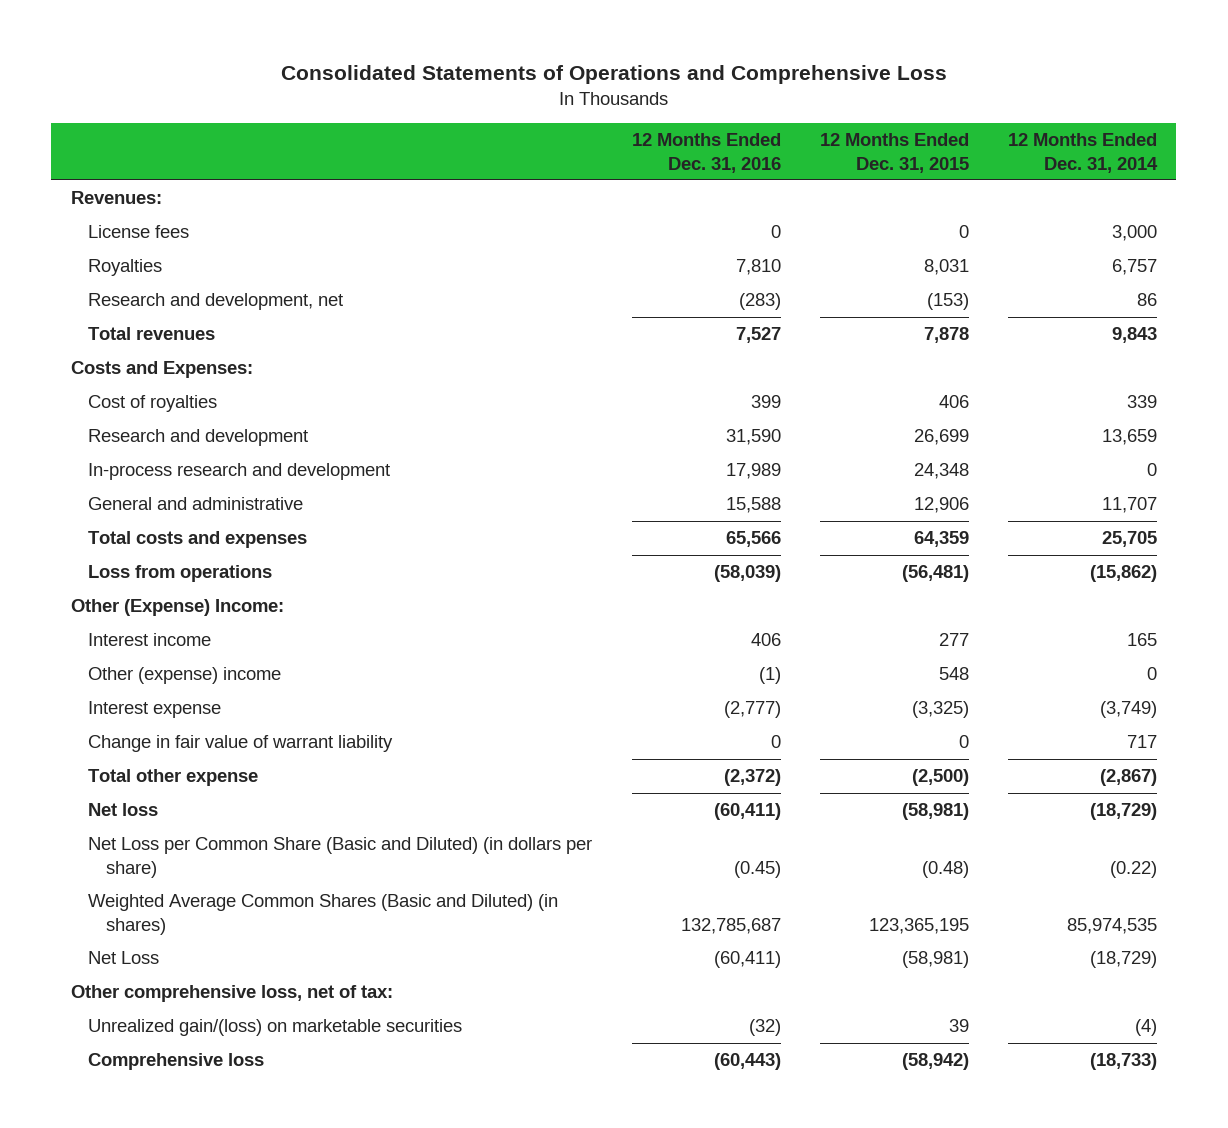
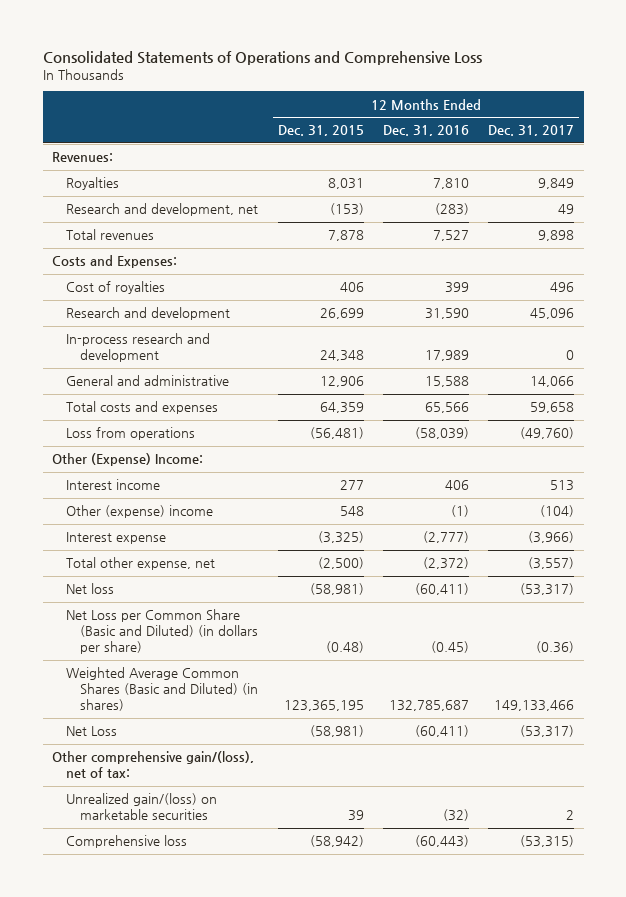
- | 12 Months Ended Dec. 31, 2016 | 12 Months Ended Dec. 31, 2015 | 12 Months Ended Dec. 31, 2014
+ | 12 Months Ended Dec. 31, 2015 | 12 Months Ended Dec. 31, 2016 | 12 Months Ended Dec. 31, 2017
- License fees | 0 | 0 | 3,000
- Change in fair value of warrant liability | 0 | 0 | 717
- Total other expense | (2,372) | (2,500) | (2,867)
+ Total other expense, net | (2,500) | (2,372) | (3,557)
- Other comprehensive loss, net of tax:
+ Other comprehensive gain/(loss), net of tax:

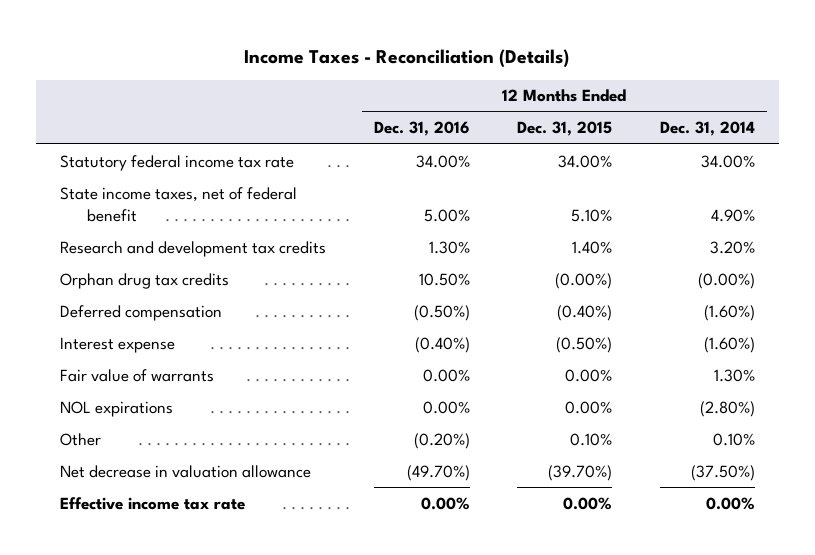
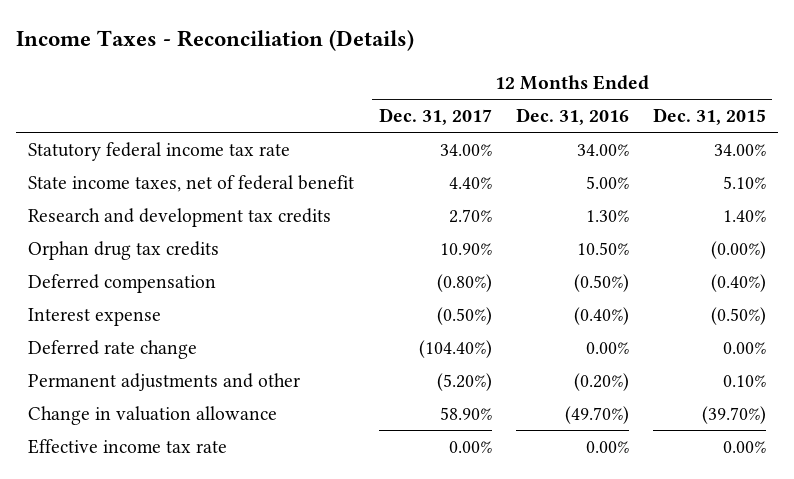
- | 12 Months Ended Dec. 31, 2016 | 12 Months Ended Dec. 31, 2015 | 12 Months Ended Dec. 31, 2014
+ | 12 Months Ended Dec. 31, 2017 | 12 Months Ended Dec. 31, 2016 | 12 Months Ended Dec. 31, 2015
- Fair value of warrants | 0.00% | 0.00% | 1.30%
- NOL expirations | 0.00% | 0.00% | (2.80%)
- Other | (0.20%) | 0.10% | 0.10%
- Net decrease in valuation allowance | (49.70%) | (39.70%) | (37.50%)
+ Deferred rate change | (104.40%) | 0.00% | 0.00%
+ Permanent adjustments and other | (5.20%) | (0.20%) | 0.10%
+ Change in valuation allowance | 58.90% | (49.70%) | (39.70%)

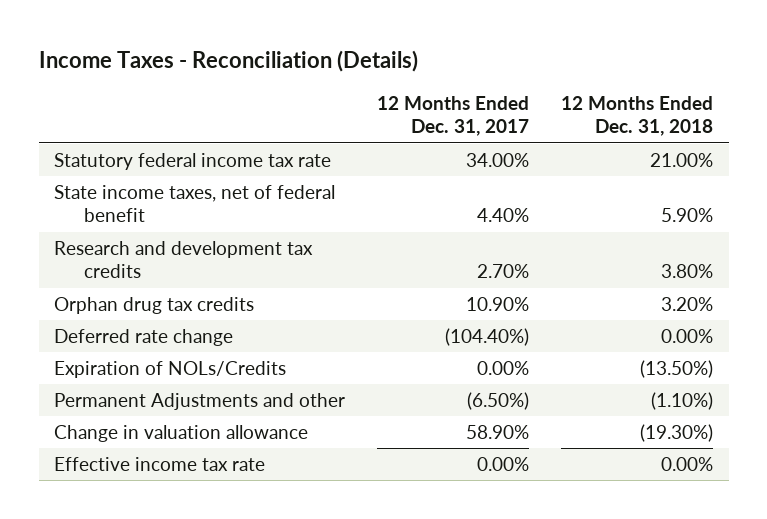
- | 12 Months Ended Dec. 31, 2017 | 12 Months Ended Dec. 31, 2016 | 12 Months Ended Dec. 31, 2015
+ | 12 Months Ended Dec. 31, 2017 | 12 Months Ended Dec. 31, 2018
- Deferred compensation | (0.80%) | (0.50%) | (0.40%)
- Interest expense | (0.50%) | (0.40%) | (0.50%)
- Permanent adjustments and other | (5.20%) | (0.20%) | 0.10%
+ Expiration of NOLs/Credits | 0.00% | (13.50%)
+ Permanent Adjustments and other | (6.50%) | (1.10%)

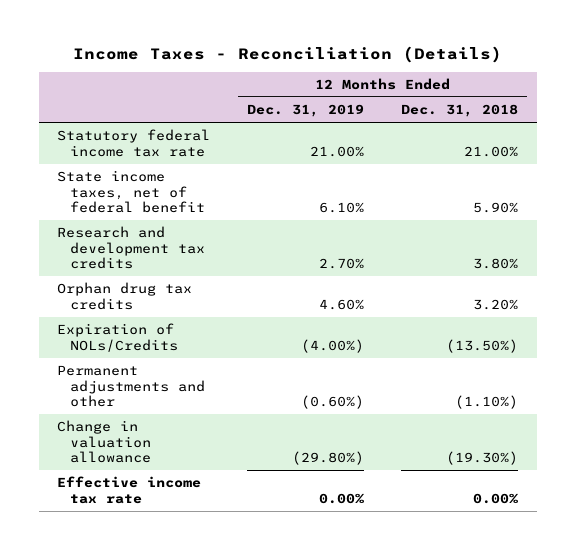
- | 12 Months Ended Dec. 31, 2017 | 12 Months Ended Dec. 31, 2018
+ | 12 Months Ended Dec. 31, 2019 | 12 Months Ended Dec. 31, 2018
- Deferred rate change | (104.40%) | 0.00%
- Permanent Adjustments and other | (6.50%) | (1.10%)
+ Permanent adjustments and other | (0.60%) | (1.10%)

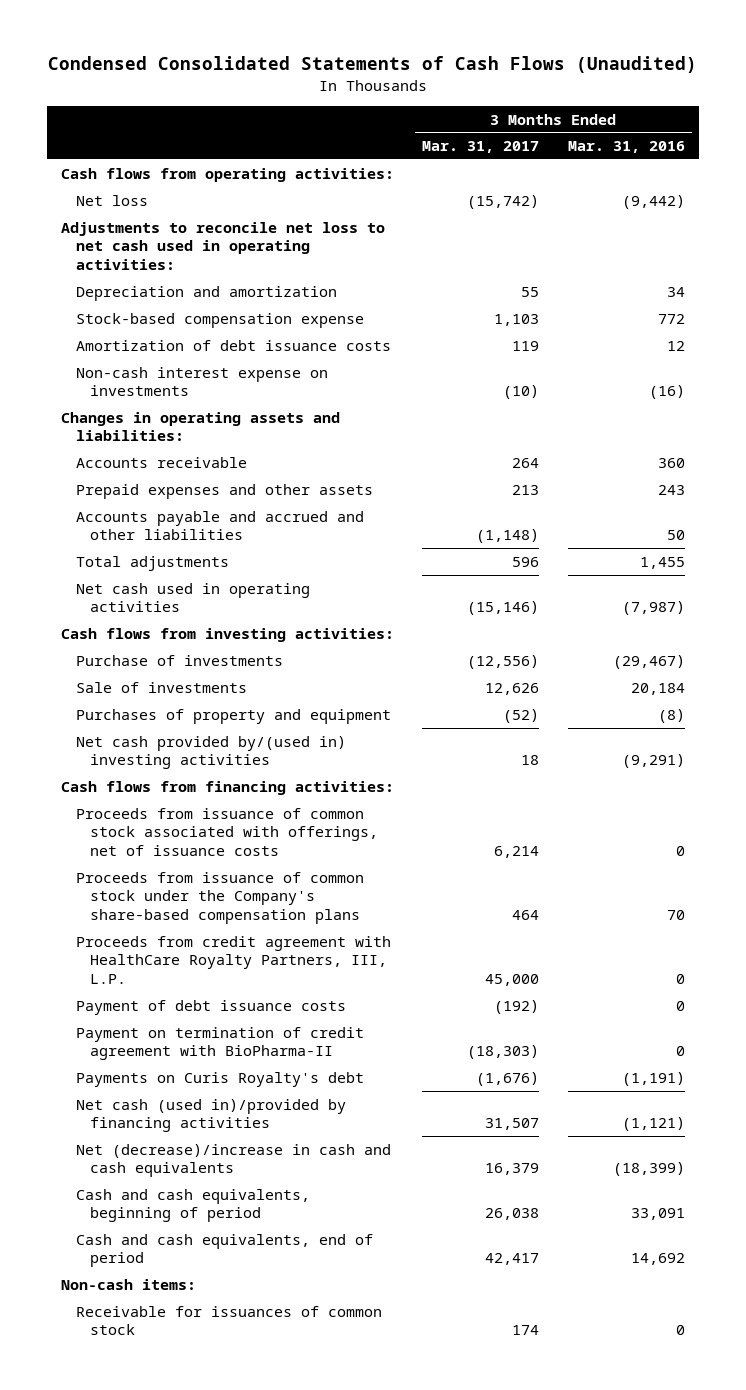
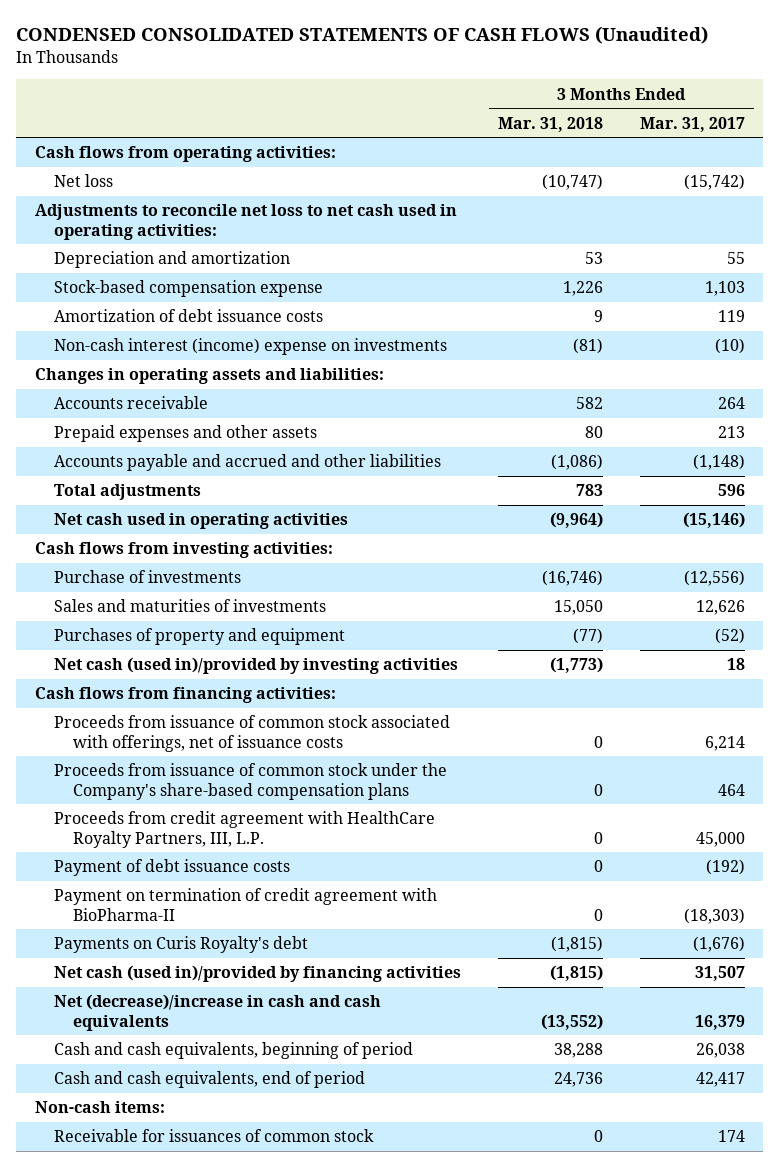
- Condensed Consolidated Statements of Cash Flows (Unaudited)
+ CONDENSED CONSOLIDATED STATEMENTS OF CASH FLOWS (Unaudited)
- | 3 Months Ended Mar. 31, 2017 | 3 Months Ended Mar. 31, 2016
+ | 3 Months Ended Mar. 31, 2018 | 3 Months Ended Mar. 31, 2017
- Non-cash interest expense on investments | (10) | (16)
+ Non-cash interest (income) expense on investments | (81) | (10)
- Sale of investments | 12,626 | 20,184
+ Sales and maturities of investments | 15,050 | 12,626
- Net cash provided by/(used in) investing activities | 18 | (9,291)
+ Net cash (used in)/provided by investing activities | (1,773) | 18

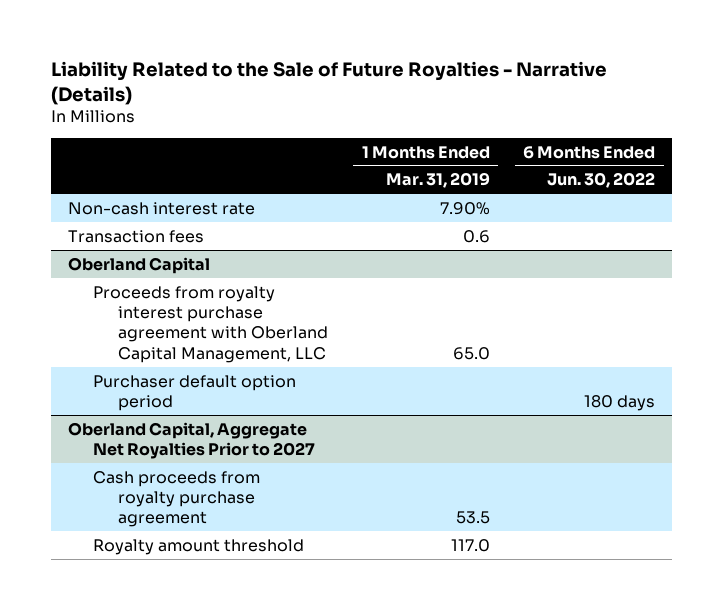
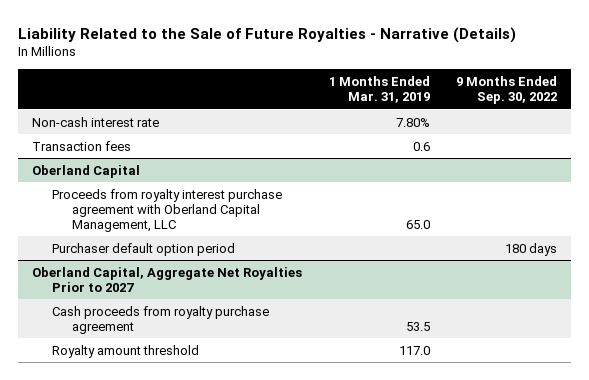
- | 1 Months Ended Mar. 31, 2019 | 6 Months Ended Jun. 30, 2022
+ | 1 Months Ended Mar. 31, 2019 | 9 Months Ended Sep. 30, 2022
- Non-cash interest rate | 7.90% |
+ Non-cash interest rate | 7.80% |

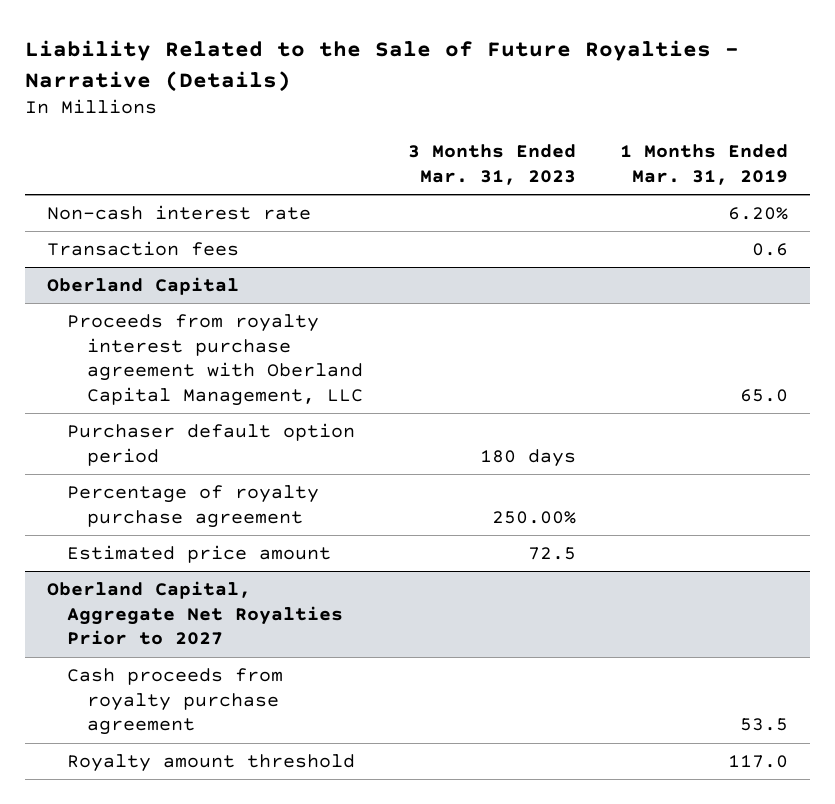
- | 1 Months Ended Mar. 31, 2019 | 9 Months Ended Sep. 30, 2022
+ | 3 Months Ended Mar. 31, 2023 | 1 Months Ended Mar. 31, 2019
- Non-cash interest rate | 7.80% |
+ Non-cash interest rate | | 6.20%
@ Oberland Capital
+ Percentage of royalty purchase agreement | 250.00% |
+ Estimated price amount | 72.5 |

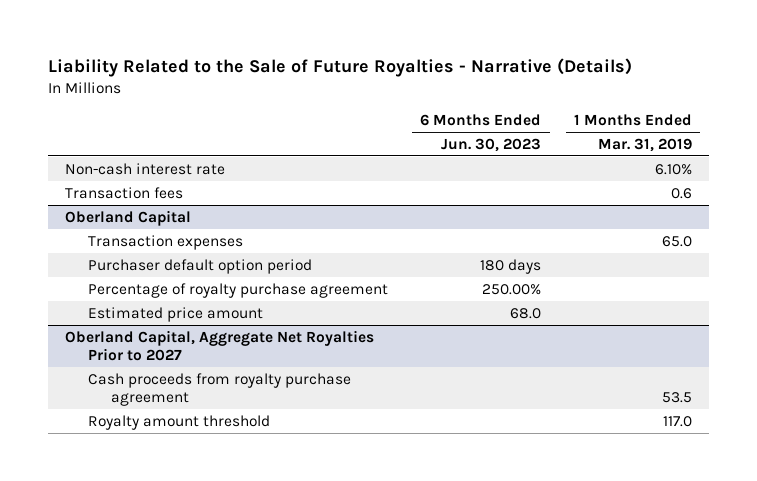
- | 3 Months Ended Mar. 31, 2023 | 1 Months Ended Mar. 31, 2019
+ | 6 Months Ended Jun. 30, 2023 | 1 Months Ended Mar. 31, 2019
- Non-cash interest rate | | 6.20%
+ Non-cash interest rate | | 6.10%
@ Oberland Capital
- Proceeds from royalty interest purchase agreement with Oberland Capital Management, LLC | | 65.0
+ Transaction expenses | | 65.0

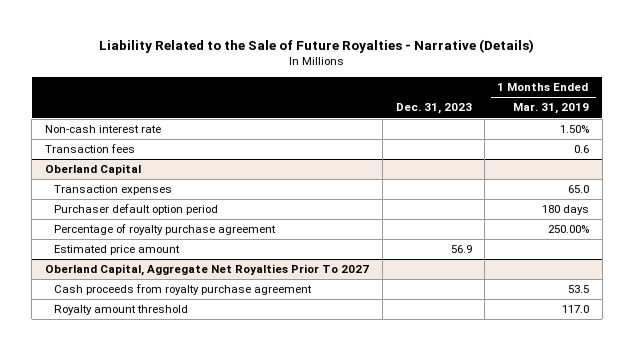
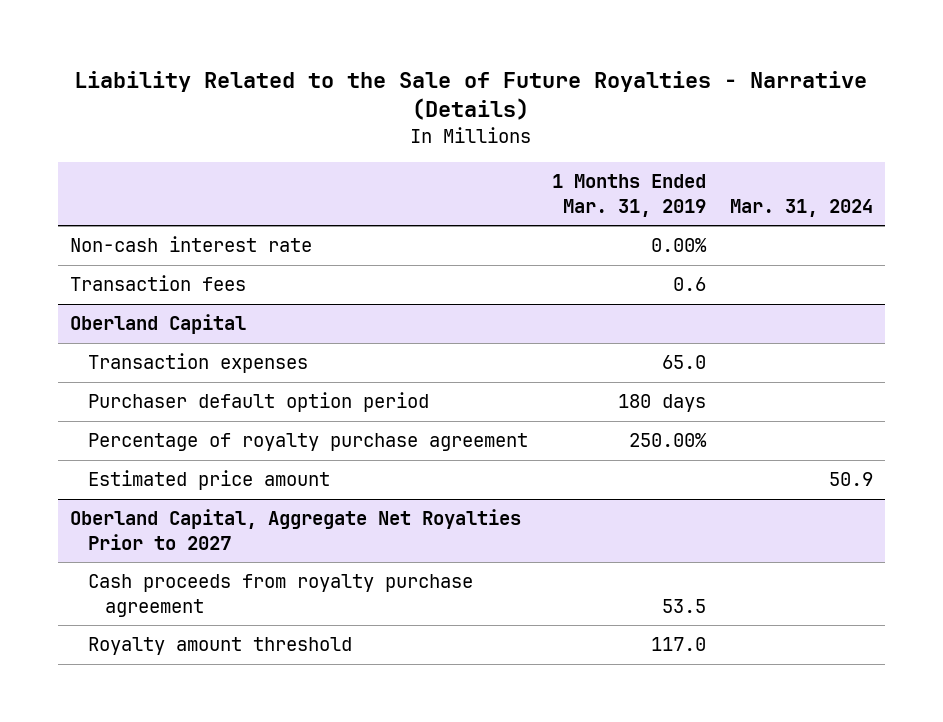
- | Dec. 31, 2023 | 1 Months Ended Mar. 31, 2019
+ | 1 Months Ended Mar. 31, 2019 | Mar. 31, 2024
- Non-cash interest rate | | 1.50%
+ Non-cash interest rate | 0.00% |
- Oberland Capital, Aggregate Net Royalties Prior To 2027
+ Oberland Capital, Aggregate Net Royalties Prior to 2027

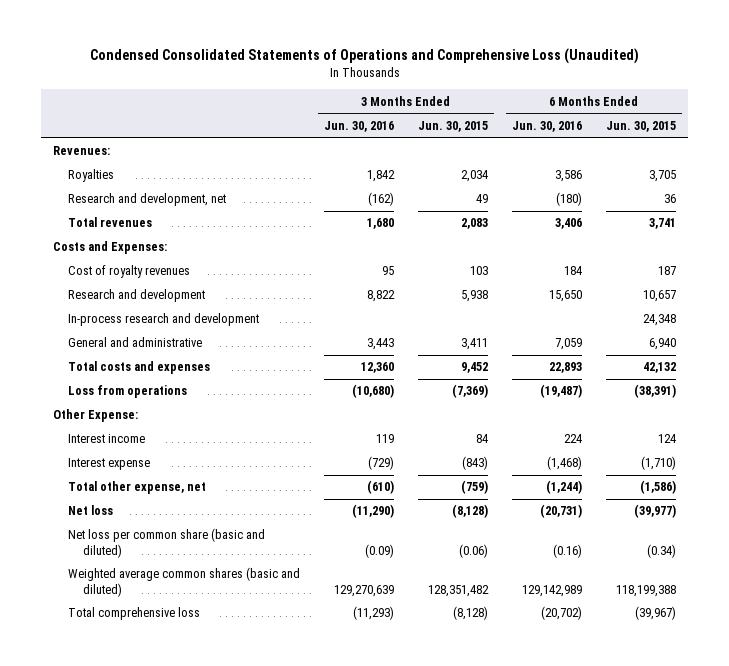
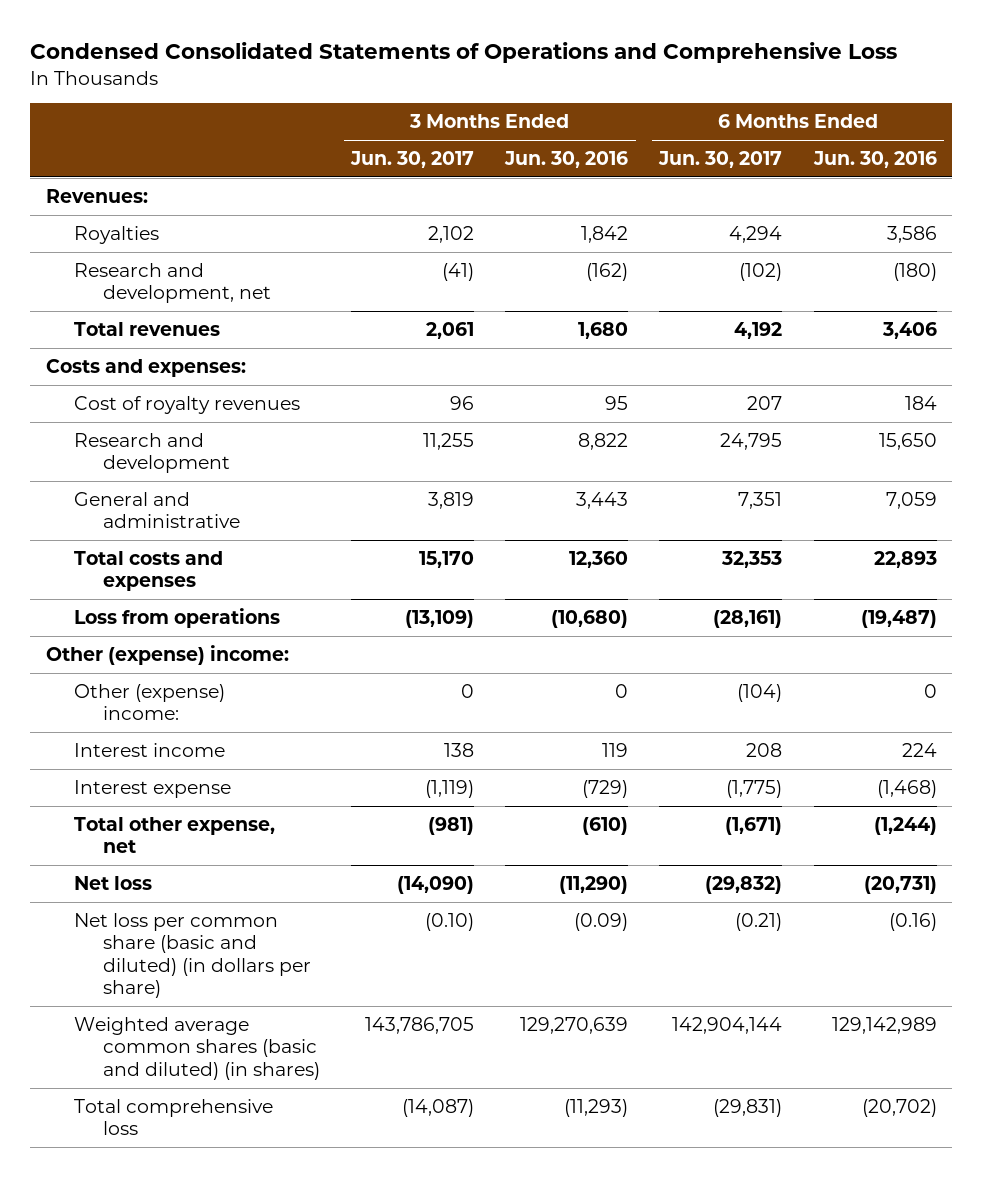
- Condensed Consolidated Statements of Operations and Comprehensive Loss (Unaudited)
+ Condensed Consolidated Statements of Operations and Comprehensive Loss
- | 3 Months Ended Jun. 30, 2016 | 3 Months Ended Jun. 30, 2015 | 6 Months Ended Jun. 30, 2016 | 6 Months Ended Jun. 30, 2015
+ | 3 Months Ended Jun. 30, 2017 | 3 Months Ended Jun. 30, 2016 | 6 Months Ended Jun. 30, 2017 | 6 Months Ended Jun. 30, 2016
- Costs and Expenses:
+ Costs and expenses:
- In-process research and development | | | | 24,348
- Other Expense:
+ Other (expense) income:
+ Other (expense) income: | 0 | 0 | (104) | 0
- Net loss per common share (basic and diluted) | (0.09) | (0.06) | (0.16) | (0.34)
- Weighted average common shares (basic and diluted) | 129,270,639 | 128,351,482 | 129,142,989 | 118,199,388
+ Net loss per common share (basic and diluted) (in dollars per share) | (0.10) | (0.09) | (0.21) | (0.16)
+ Weighted average common shares (basic and diluted) (in shares) | 143,786,705 | 129,270,639 | 142,904,144 | 129,142,989

